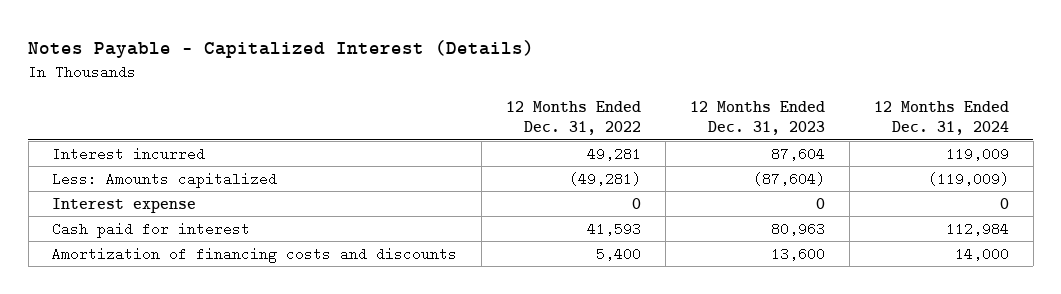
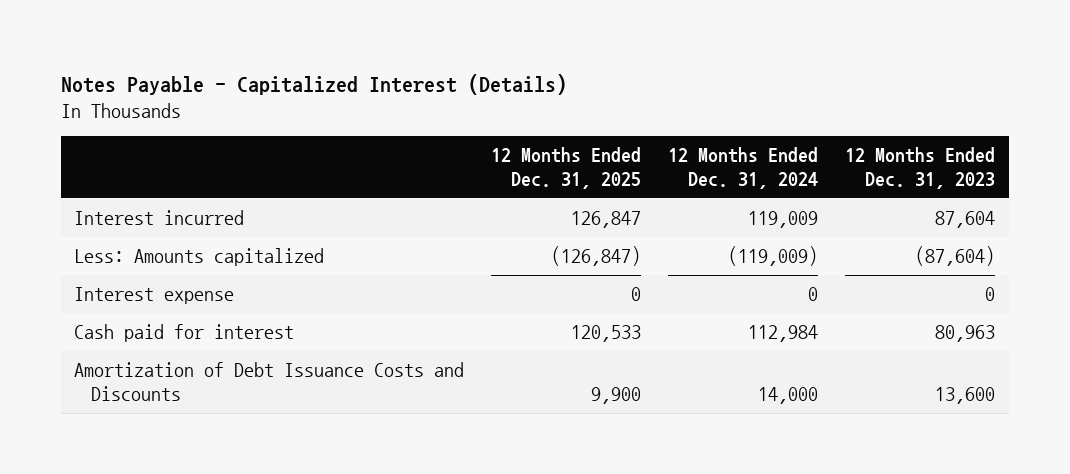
- | 12 Months Ended Dec. 31, 2022 | 12 Months Ended Dec. 31, 2023 | 12 Months Ended Dec. 31, 2024
+ | 12 Months Ended Dec. 31, 2025 | 12 Months Ended Dec. 31, 2024 | 12 Months Ended Dec. 31, 2023
- Amortization of financing costs and discounts | 5,400 | 13,600 | 14,000
+ Amortization of Debt Issuance Costs and Discounts | 9,900 | 14,000 | 13,600

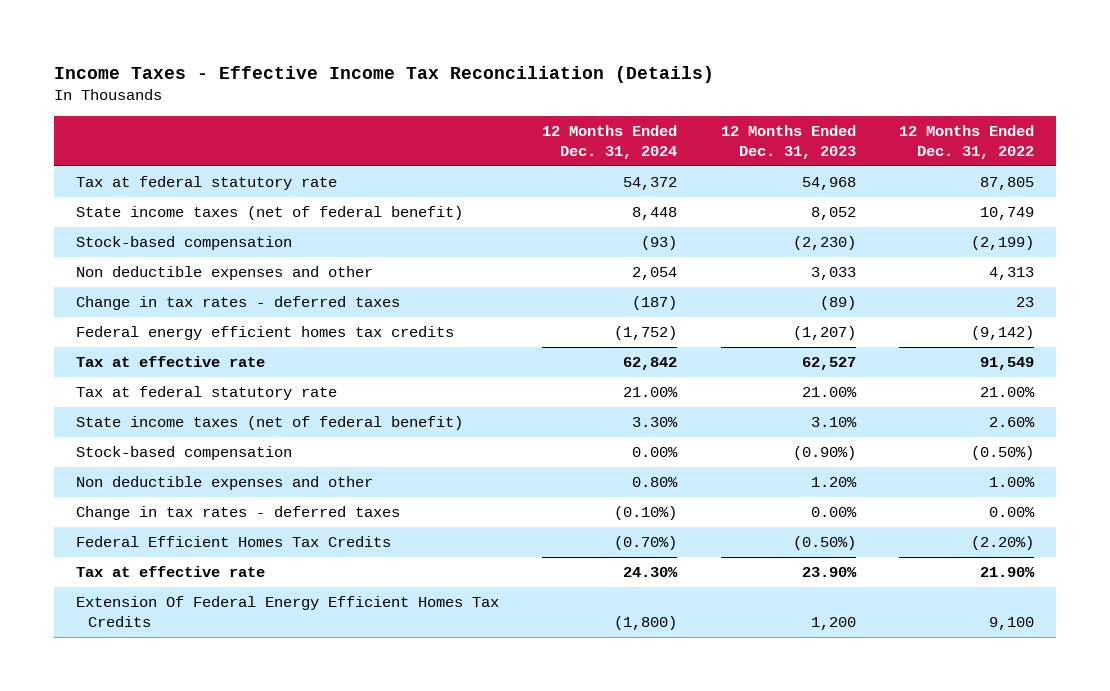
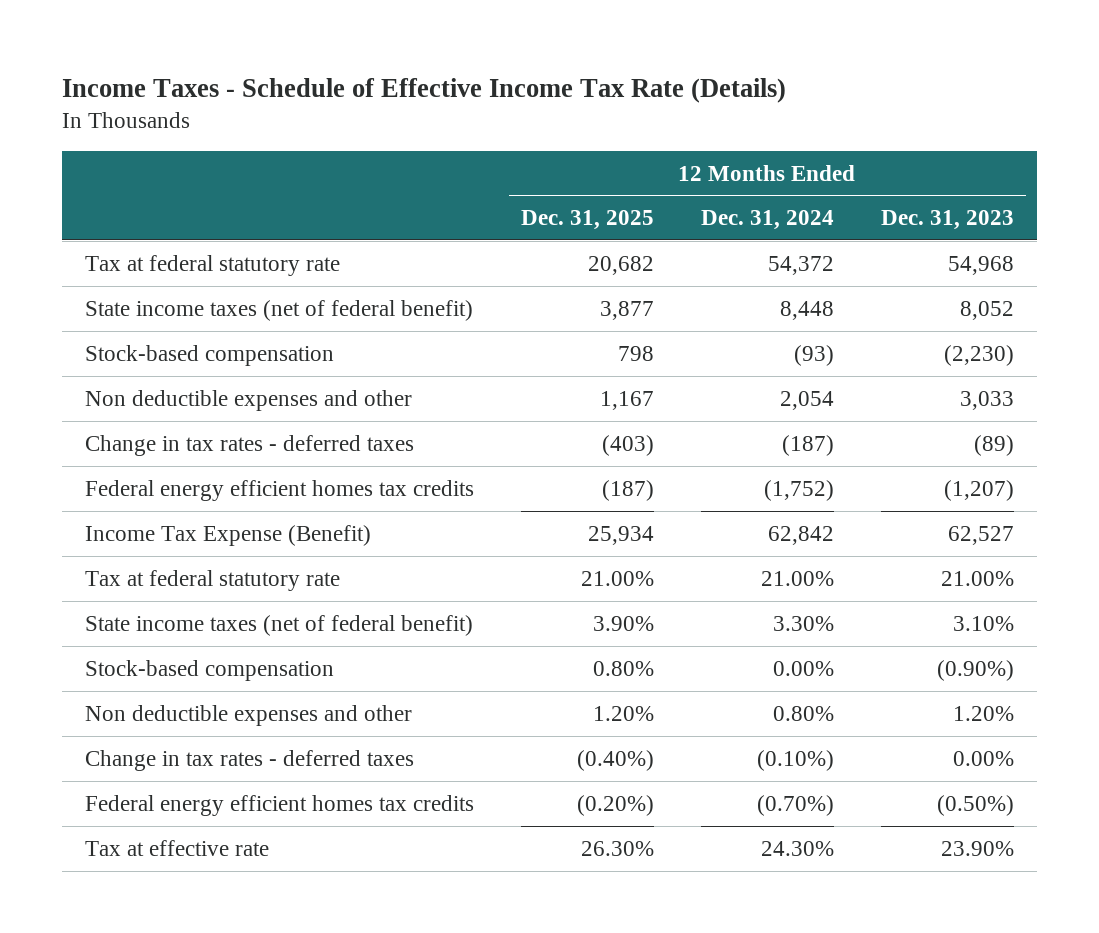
- Income Taxes - Effective Income Tax Reconciliation (Details)
+ Income Taxes - Schedule of Effective Income Tax Rate (Details)
- | 12 Months Ended Dec. 31, 2024 | 12 Months Ended Dec. 31, 2023 | 12 Months Ended Dec. 31, 2022
+ | 12 Months Ended Dec. 31, 2025 | 12 Months Ended Dec. 31, 2024 | 12 Months Ended Dec. 31, 2023
- Tax at effective rate | 62,842 | 62,527 | 91,549
+ Income Tax Expense (Benefit) | 25,934 | 62,842 | 62,527
- Federal Efficient Homes Tax Credits | (0.70%) | (0.50%) | (2.20%)
+ Federal energy efficient homes tax credits | (0.20%) | (0.70%) | (0.50%)
- Extension Of Federal Energy Efficient Homes Tax Credits | (1,800) | 1,200 | 9,100

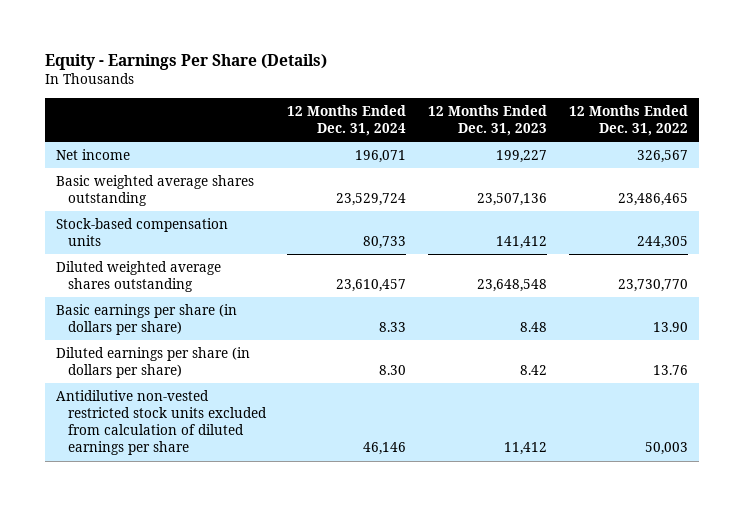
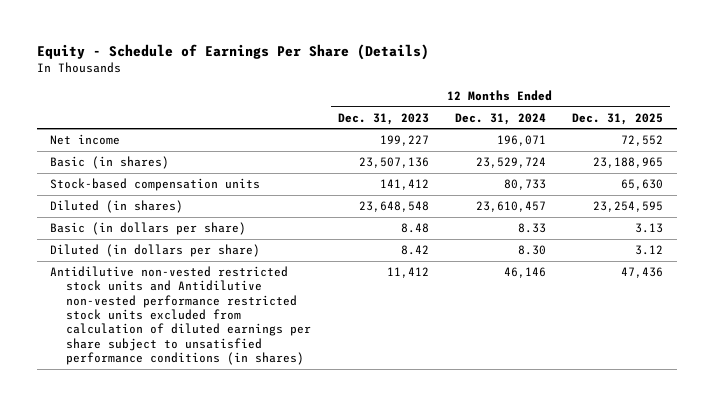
- Equity - Earnings Per Share (Details)
+ Equity - Schedule of Earnings Per Share (Details)
- | 12 Months Ended Dec. 31, 2024 | 12 Months Ended Dec. 31, 2023 | 12 Months Ended Dec. 31, 2022
+ | 12 Months Ended Dec. 31, 2023 | 12 Months Ended Dec. 31, 2024 | 12 Months Ended Dec. 31, 2025
- Basic weighted average shares outstanding | 23,529,724 | 23,507,136 | 23,486,465
+ Basic (in shares) | 23,507,136 | 23,529,724 | 23,188,965
- Diluted weighted average shares outstanding | 23,610,457 | 23,648,548 | 23,730,770
- Basic earnings per share (in dollars per share) | 8.33 | 8.48 | 13.90
- Diluted earnings per share (in dollars per share) | 8.30 | 8.42 | 13.76
- Antidilutive non-vested restricted stock units excluded from calculation of diluted earnings per share | 46,146 | 11,412 | 50,003
+ Diluted (in shares) | 23,648,548 | 23,610,457 | 23,254,595
+ Basic (in dollars per share) | 8.48 | 8.33 | 3.13
+ Diluted (in dollars per share) | 8.42 | 8.30 | 3.12
+ Antidilutive non-vested restricted stock units and Antidilutive non-vested performance restricted stock units excluded from calculation of diluted earnings per share subject to unsatisfied performance conditions (in shares) | 11,412 | 46,146 | 47,436

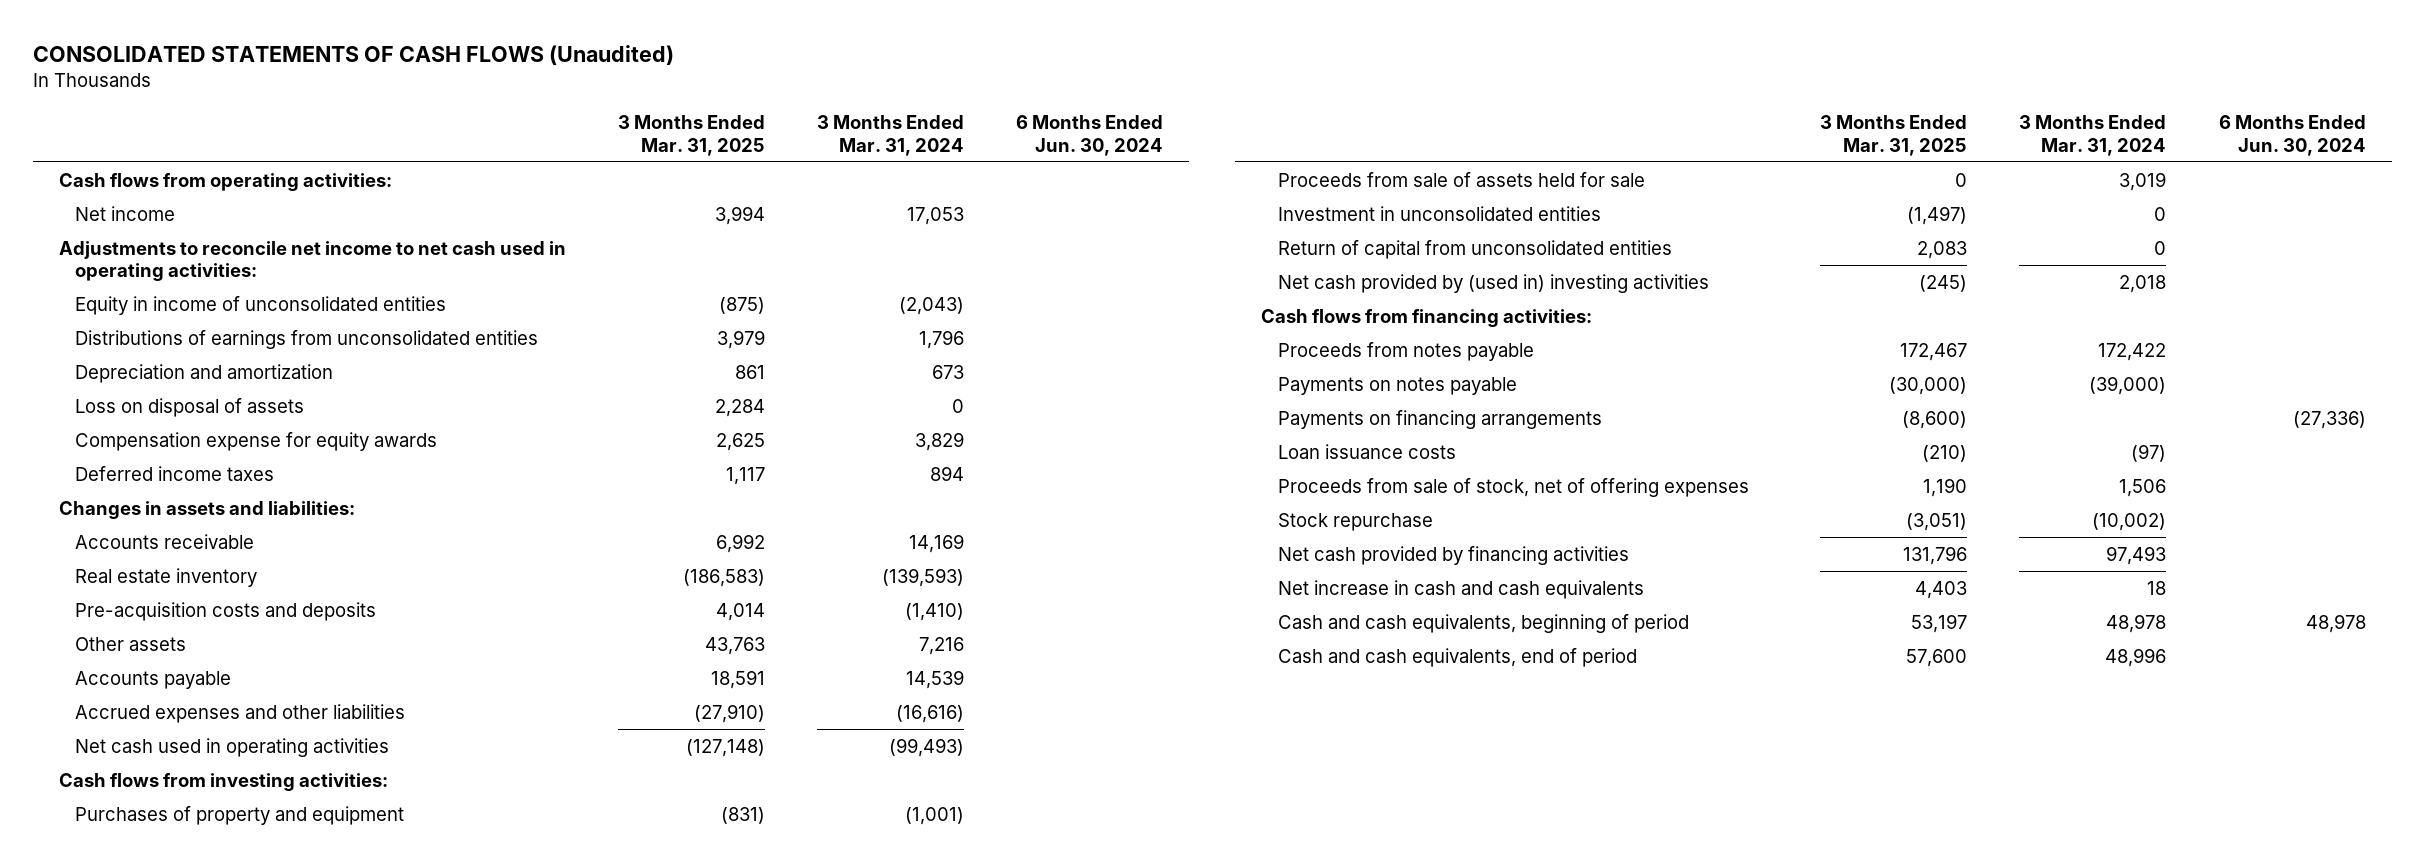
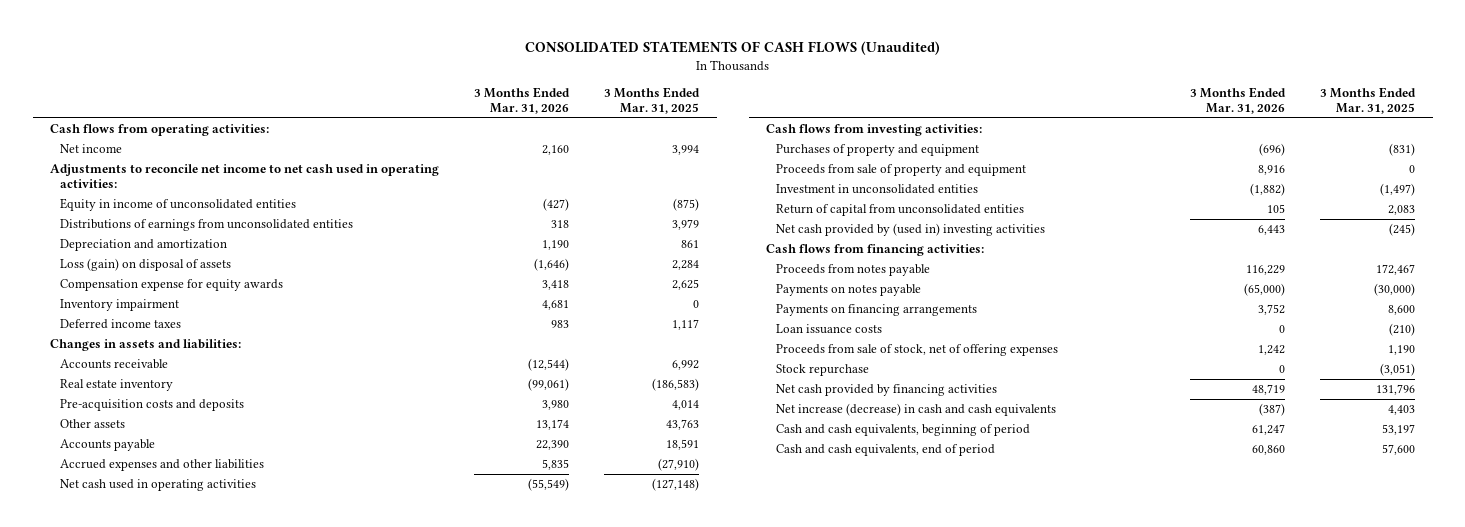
- | 3 Months Ended Mar. 31, 2025 | 3 Months Ended Mar. 31, 2024 | 6 Months Ended Jun. 30, 2024
+ | 3 Months Ended Mar. 31, 2026 | 3 Months Ended Mar. 31, 2025
- Loss on disposal of assets | 2,284 | 0 |
+ Loss (gain) on disposal of assets | (1,646) | 2,284
+ Inventory impairment | 4,681 | 0
- Proceeds from sale of assets held for sale | 0 | 3,019 |
+ Proceeds from sale of property and equipment | 8,916 | 0
- Payments on financing arrangements | (8,600) | | (27,336)
+ Payments on financing arrangements | 3,752 | 8,600
- Net increase in cash and cash equivalents | 4,403 | 18 |
+ Net increase (decrease) in cash and cash equivalents | (387) | 4,403

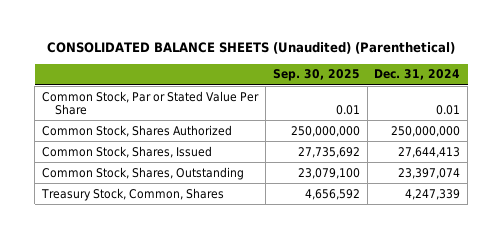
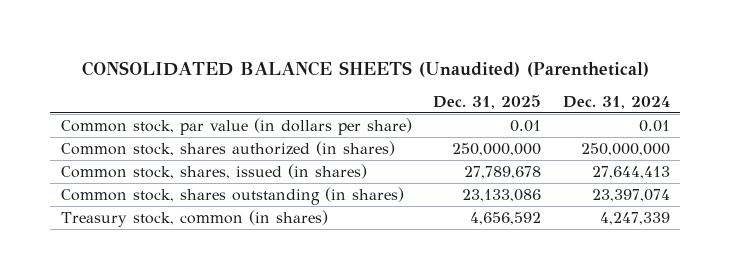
- | Sep. 30, 2025 | Dec. 31, 2024
+ | Dec. 31, 2025 | Dec. 31, 2024
- Common Stock, Par or Stated Value Per Share | 0.01 | 0.01
- Common Stock, Shares Authorized | 250,000,000 | 250,000,000
- Common Stock, Shares, Issued | 27,735,692 | 27,644,413
- Common Stock, Shares, Outstanding | 23,079,100 | 23,397,074
- Treasury Stock, Common, Shares | 4,656,592 | 4,247,339
+ Common stock, par value (in dollars per share) | 0.01 | 0.01
+ Common stock, shares authorized (in shares) | 250,000,000 | 250,000,000
+ Common stock, shares, issued (in shares) | 27,789,678 | 27,644,413
+ Common stock, shares outstanding (in shares) | 23,133,086 | 23,397,074
+ Treasury stock, common (in shares) | 4,656,592 | 4,247,339

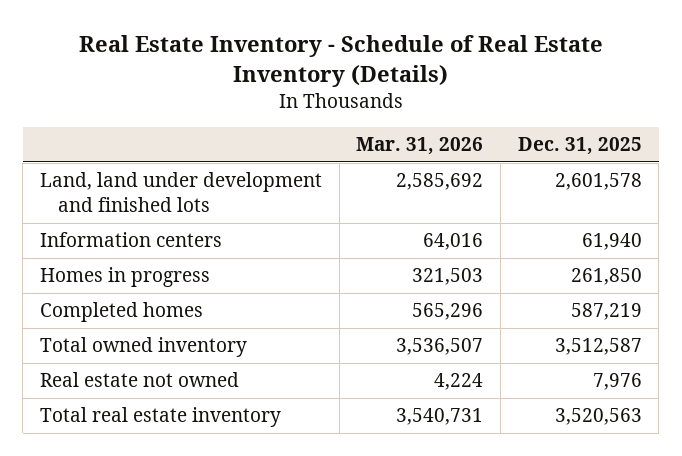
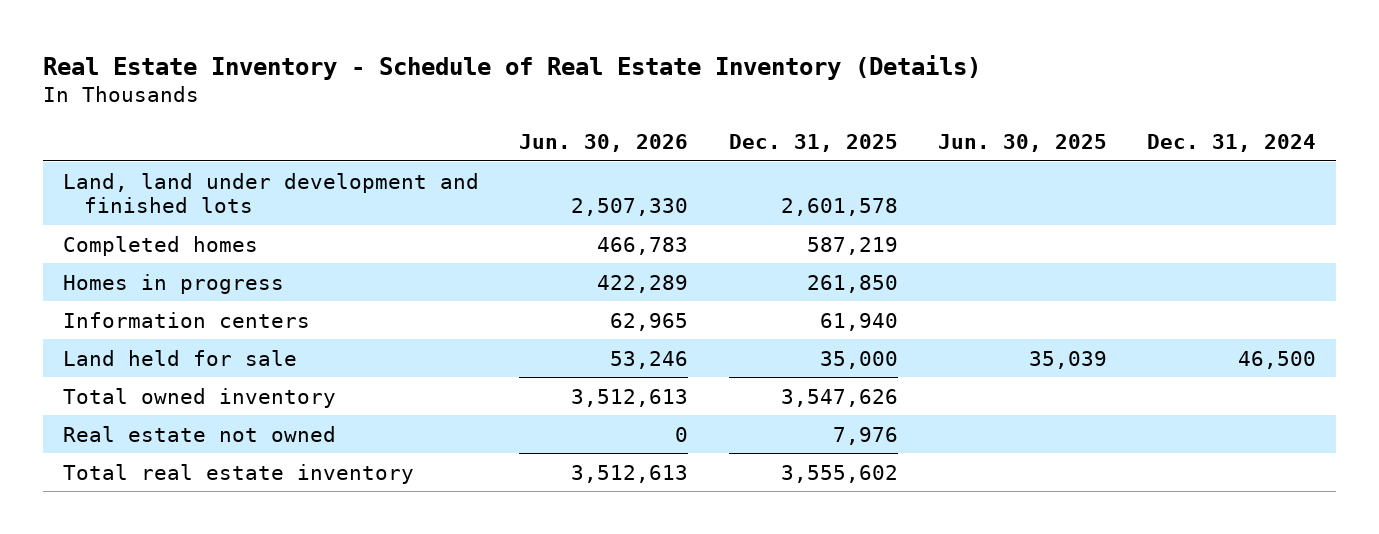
- | Mar. 31, 2026 | Dec. 31, 2025
+ | Jun. 30, 2026 | Dec. 31, 2025 | Jun. 30, 2025 | Dec. 31, 2024
- Total owned inventory | 3,536,507 | 3,512,587
moved down: Homes in progress | 422,289 | 261,850 | |
moved down: Information centers | 62,965 | 61,940 | |
+ Land held for sale | 53,246 | 35,000 | 35,039 | 46,500
+ Total owned inventory | 3,512,613 | 3,547,626 | |
- Total real estate inventory | 3,540,731 | 3,520,563
+ Total real estate inventory | 3,512,613 | 3,555,602 | |

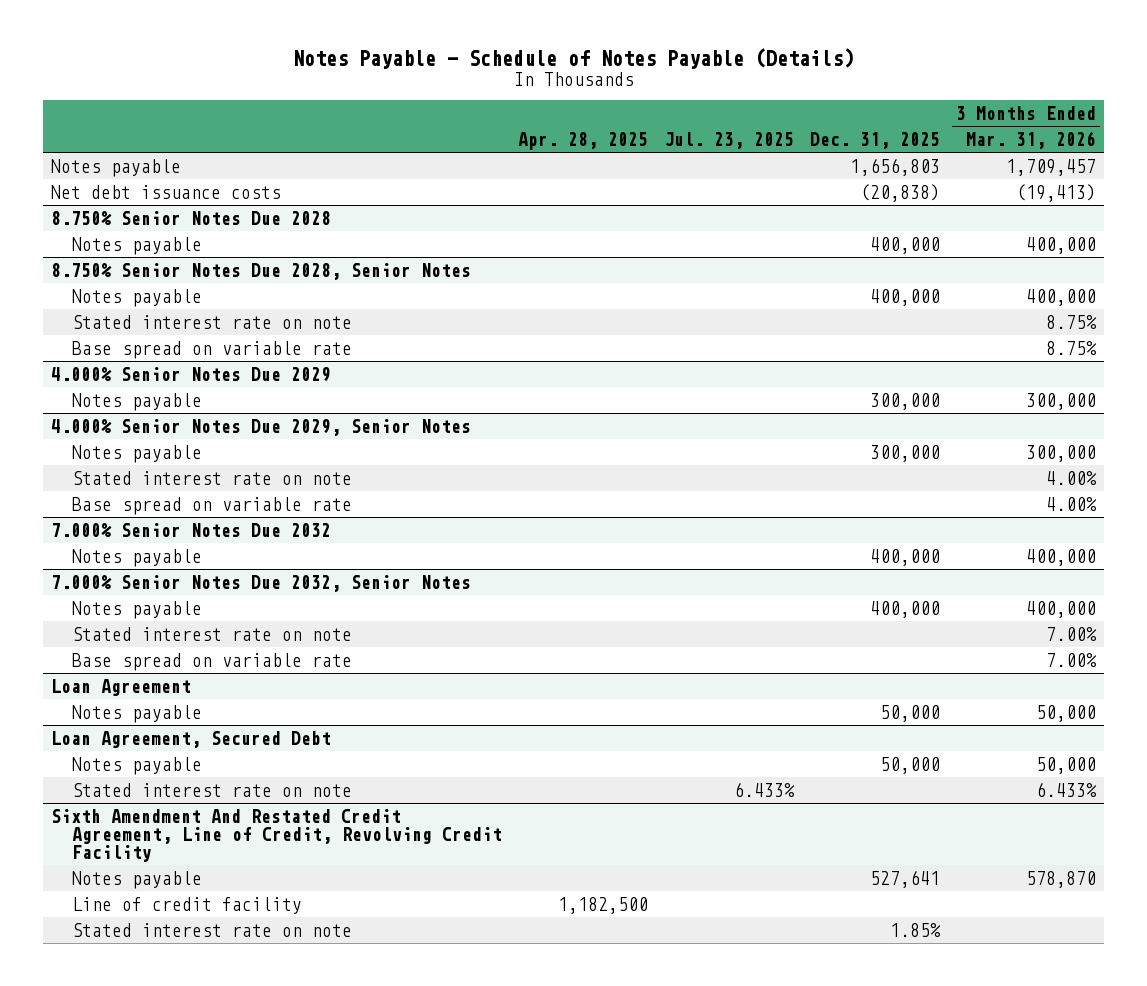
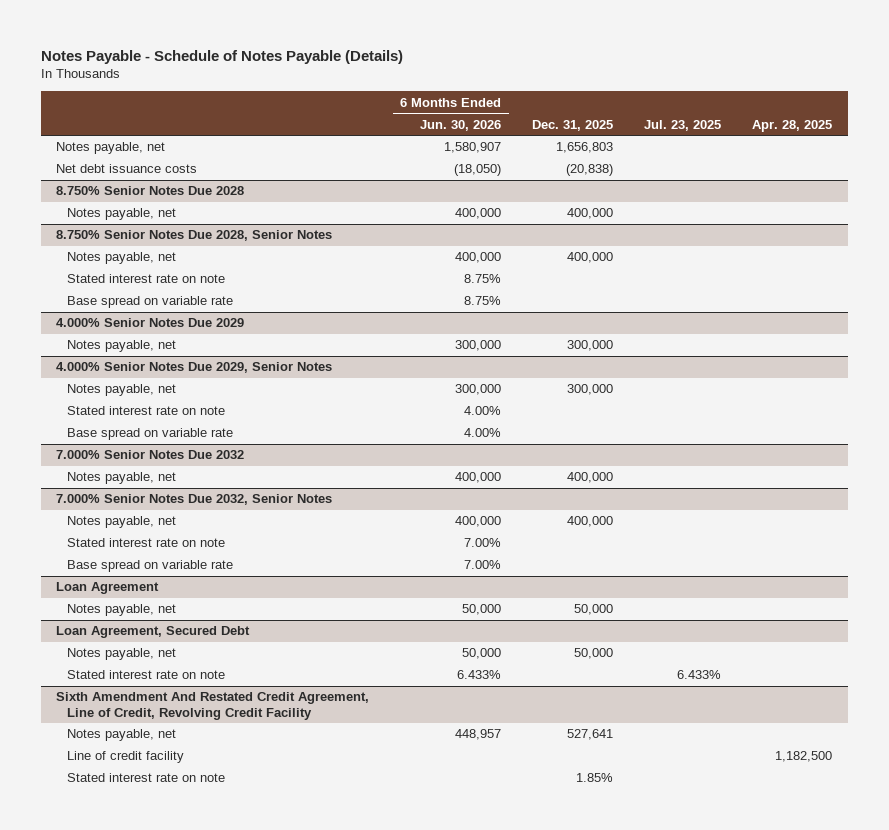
- | Apr. 28, 2025 | Jul. 23, 2025 | Dec. 31, 2025 | 3 Months Ended Mar. 31, 2026
+ | 6 Months Ended Jun. 30, 2026 | Dec. 31, 2025 | Jul. 23, 2025 | Apr. 28, 2025
- Notes payable | | | 1,656,803 | 1,709,457
+ Notes payable, net | 1,580,907 | 1,656,803 | |
@ 8.750% Senior Notes Due 2028
- Notes payable | | | 400,000 | 400,000
+ Notes payable, net | 400,000 | 400,000 | |
@ 8.750% Senior Notes Due 2028, Senior Notes
- Notes payable | | | 400,000 | 400,000
+ Notes payable, net | 400,000 | 400,000 | |
@ 4.000% Senior Notes Due 2029
- Notes payable | | | 300,000 | 300,000
+ Notes payable, net | 300,000 | 300,000 | |
@ 4.000% Senior Notes Due 2029, Senior Notes
- Notes payable | | | 300,000 | 300,000
+ Notes payable, net | 300,000 | 300,000 | |
@ 7.000% Senior Notes Due 2032
- Notes payable | | | 400,000 | 400,000
+ Notes payable, net | 400,000 | 400,000 | |
@ 7.000% Senior Notes Due 2032, Senior Notes
- Notes payable | | | 400,000 | 400,000
+ Notes payable, net | 400,000 | 400,000 | |
@ Loan Agreement
- Notes payable | | | 50,000 | 50,000
+ Notes payable, net | 50,000 | 50,000 | |
@ Loan Agreement, Secured Debt
- Notes payable | | | 50,000 | 50,000
+ Notes payable, net | 50,000 | 50,000 | |
@ Sixth Amendment And Restated Credit Agreement, Line of Credit, Revolving Credit Facility
- Notes payable | | | 527,641 | 578,870
+ Notes payable, net | 448,957 | 527,641 | |

